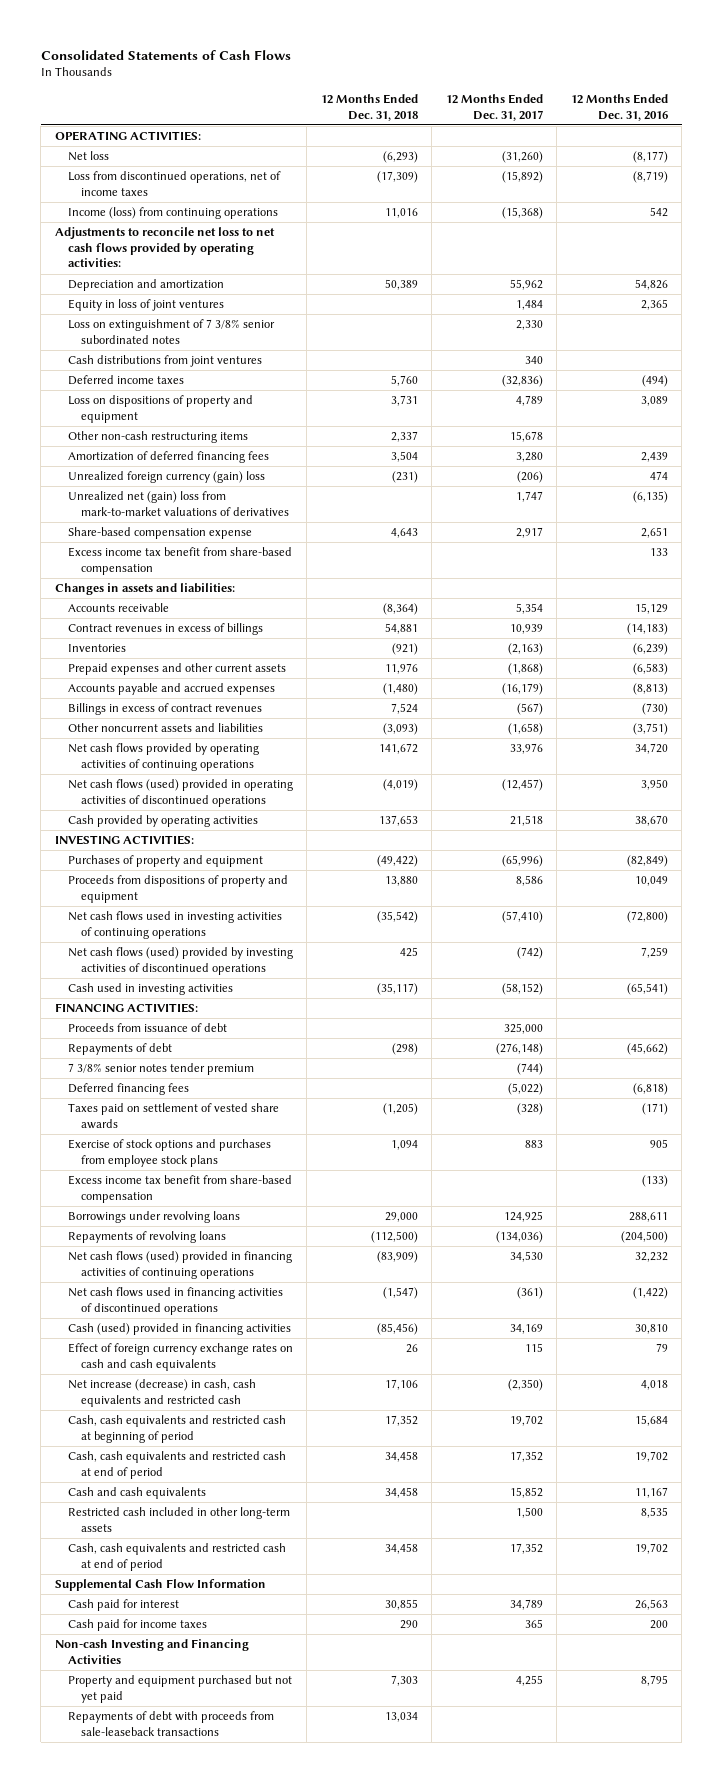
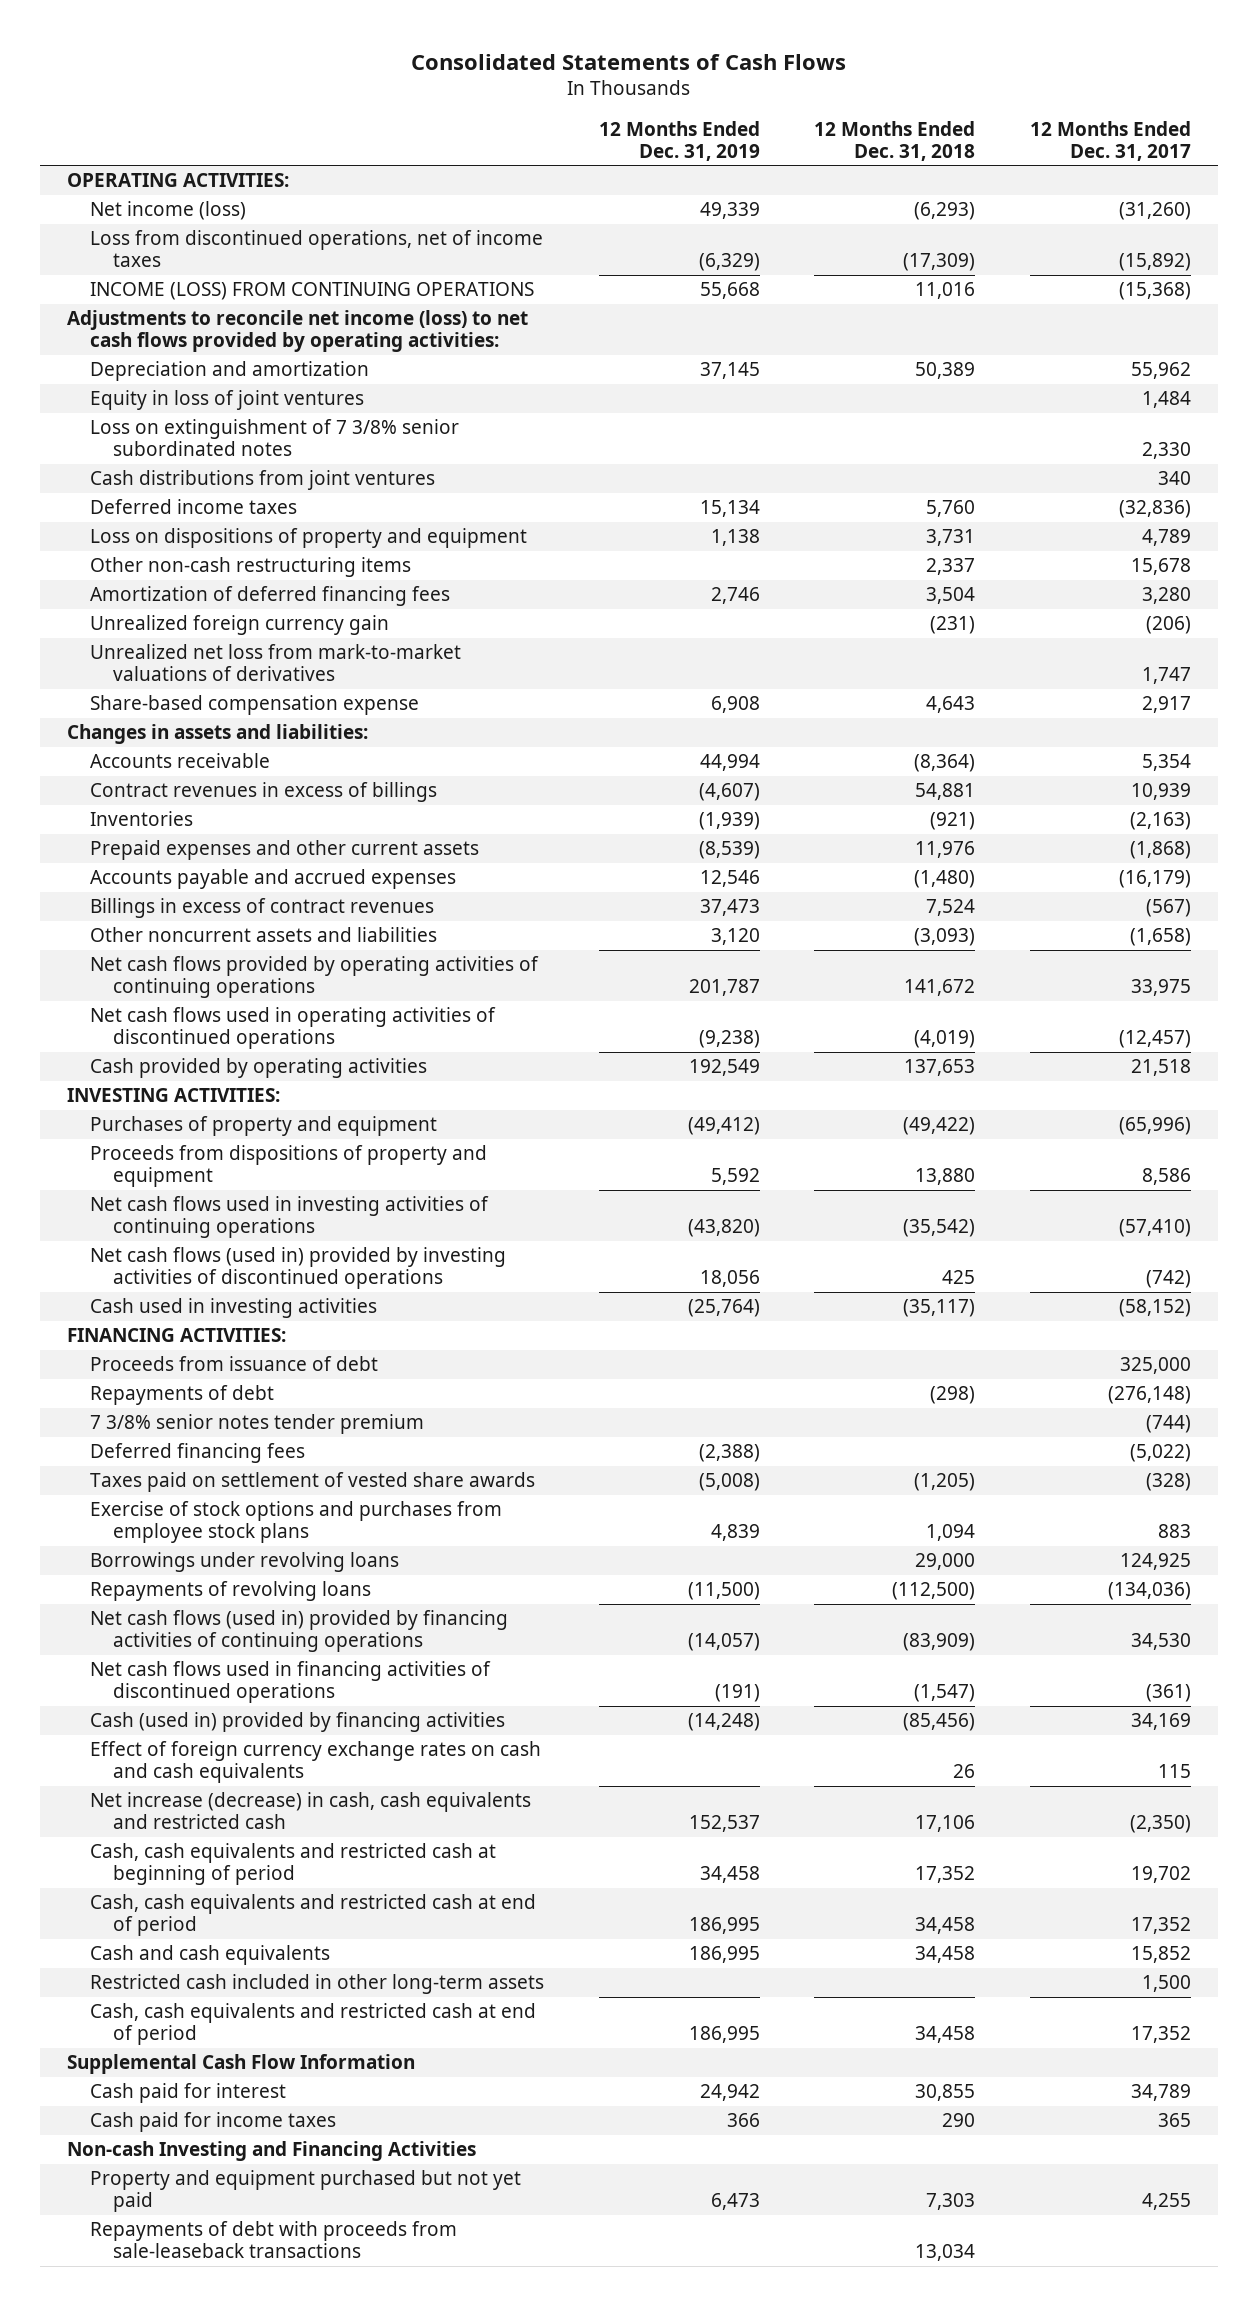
- | 12 Months Ended Dec. 31, 2018 | 12 Months Ended Dec. 31, 2017 | 12 Months Ended Dec. 31, 2016
+ | 12 Months Ended Dec. 31, 2019 | 12 Months Ended Dec. 31, 2018 | 12 Months Ended Dec. 31, 2017
- Net loss | (6,293) | (31,260) | (8,177)
+ Net income (loss) | 49,339 | (6,293) | (31,260)
- Income (loss) from continuing operations | 11,016 | (15,368) | 542
- Adjustments to reconcile net loss to net cash flows provided by operating activities:
+ INCOME (LOSS) FROM CONTINUING OPERATIONS | 55,668 | 11,016 | (15,368)
+ Adjustments to reconcile net income (loss) to net cash flows provided by operating activities:
- Unrealized foreign currency (gain) loss | (231) | (206) | 474
- Unrealized net (gain) loss from mark-to-market valuations of derivatives | | 1,747 | (6,135)
+ Unrealized foreign currency gain | | (231) | (206)
+ Unrealized net loss from mark-to-market valuations of derivatives | | | 1,747
- Excess income tax benefit from share-based compensation | | | 133
- Net cash flows provided by operating activities of continuing operations | 141,672 | 33,976 | 34,720
- Net cash flows (used) provided in operating activities of discontinued operations | (4,019) | (12,457) | 3,950
+ Net cash flows provided by operating activities of continuing operations | 201,787 | 141,672 | 33,975
+ Net cash flows used in operating activities of discontinued operations | (9,238) | (4,019) | (12,457)
- Net cash flows (used) provided by investing activities of discontinued operations | 425 | (742) | 7,259
+ Net cash flows (used in) provided by investing activities of discontinued operations | 18,056 | 425 | (742)
- Excess income tax benefit from share-based compensation | | | (133)
- Net cash flows (used) provided in financing activities of continuing operations | (83,909) | 34,530 | 32,232
+ Net cash flows (used in) provided by financing activities of continuing operations | (14,057) | (83,909) | 34,530
- Cash (used) provided in financing activities | (85,456) | 34,169 | 30,810
+ Cash (used in) provided by financing activities | (14,248) | (85,456) | 34,169

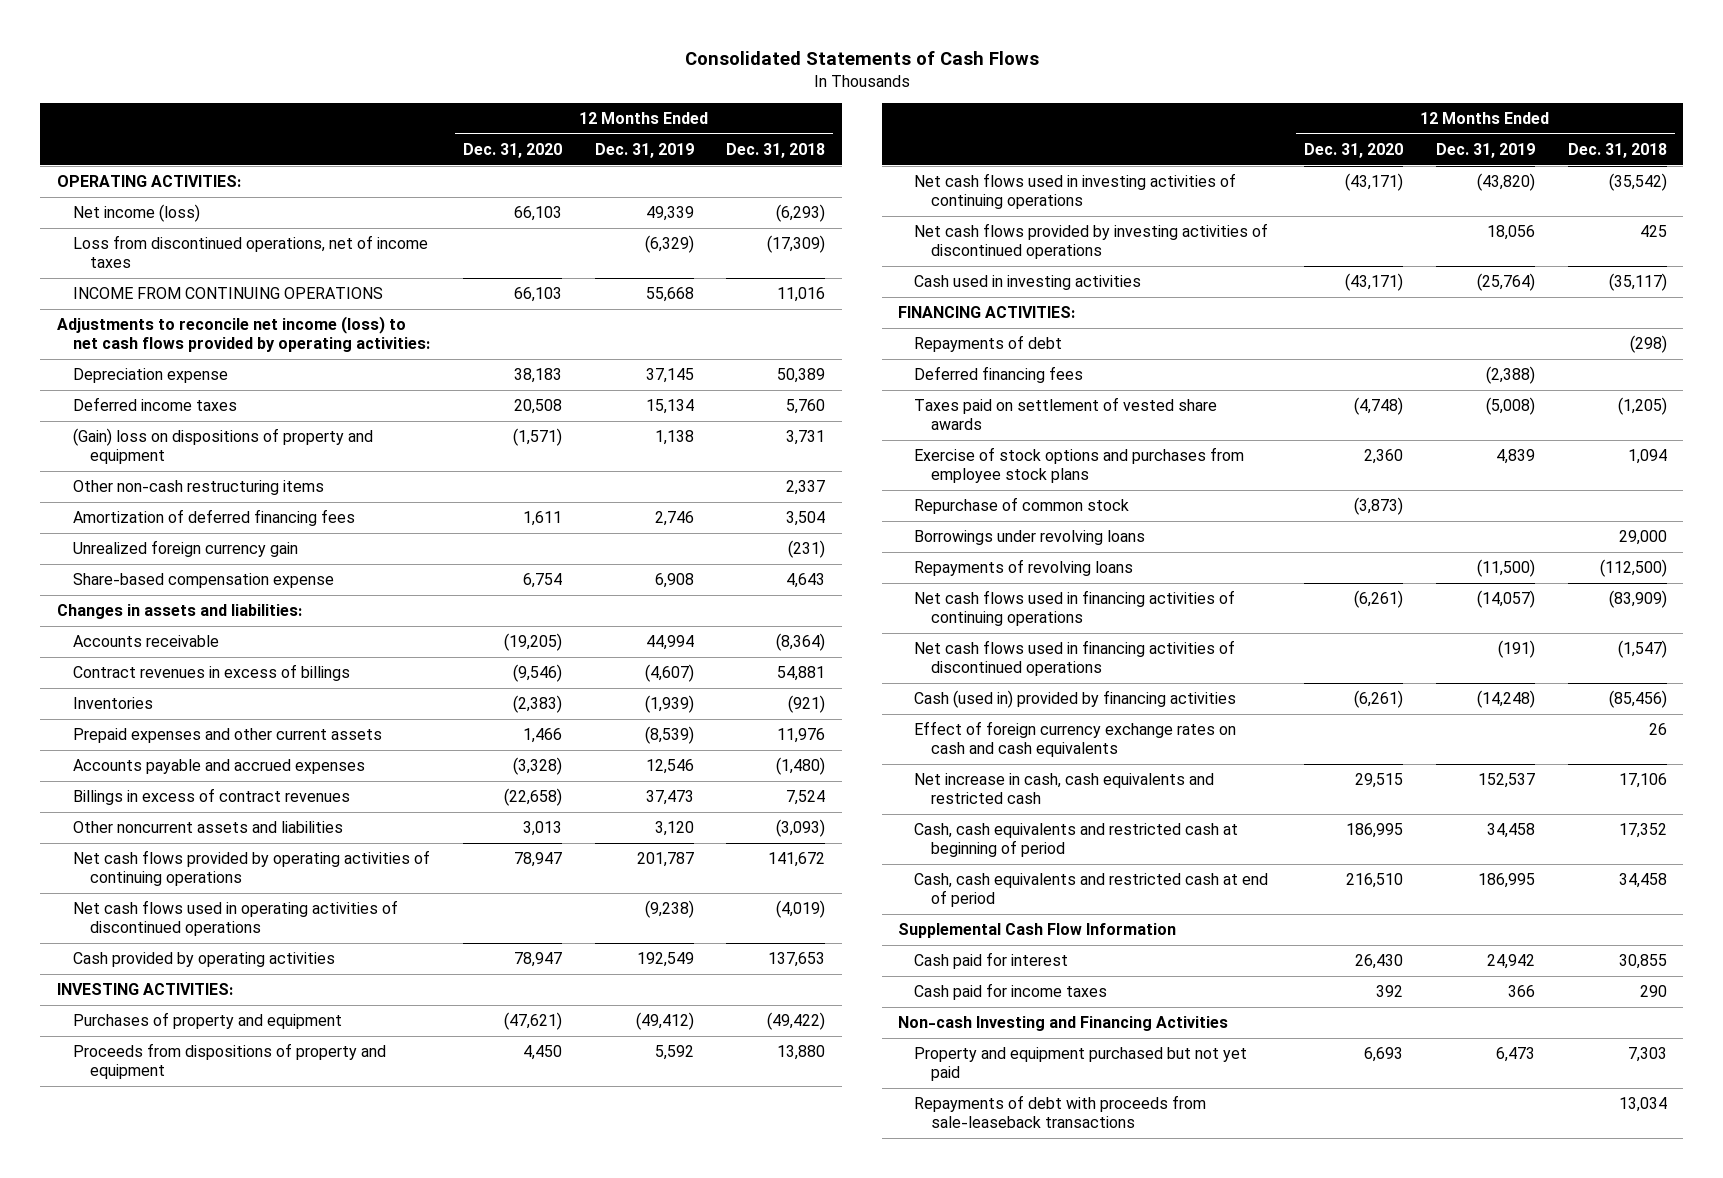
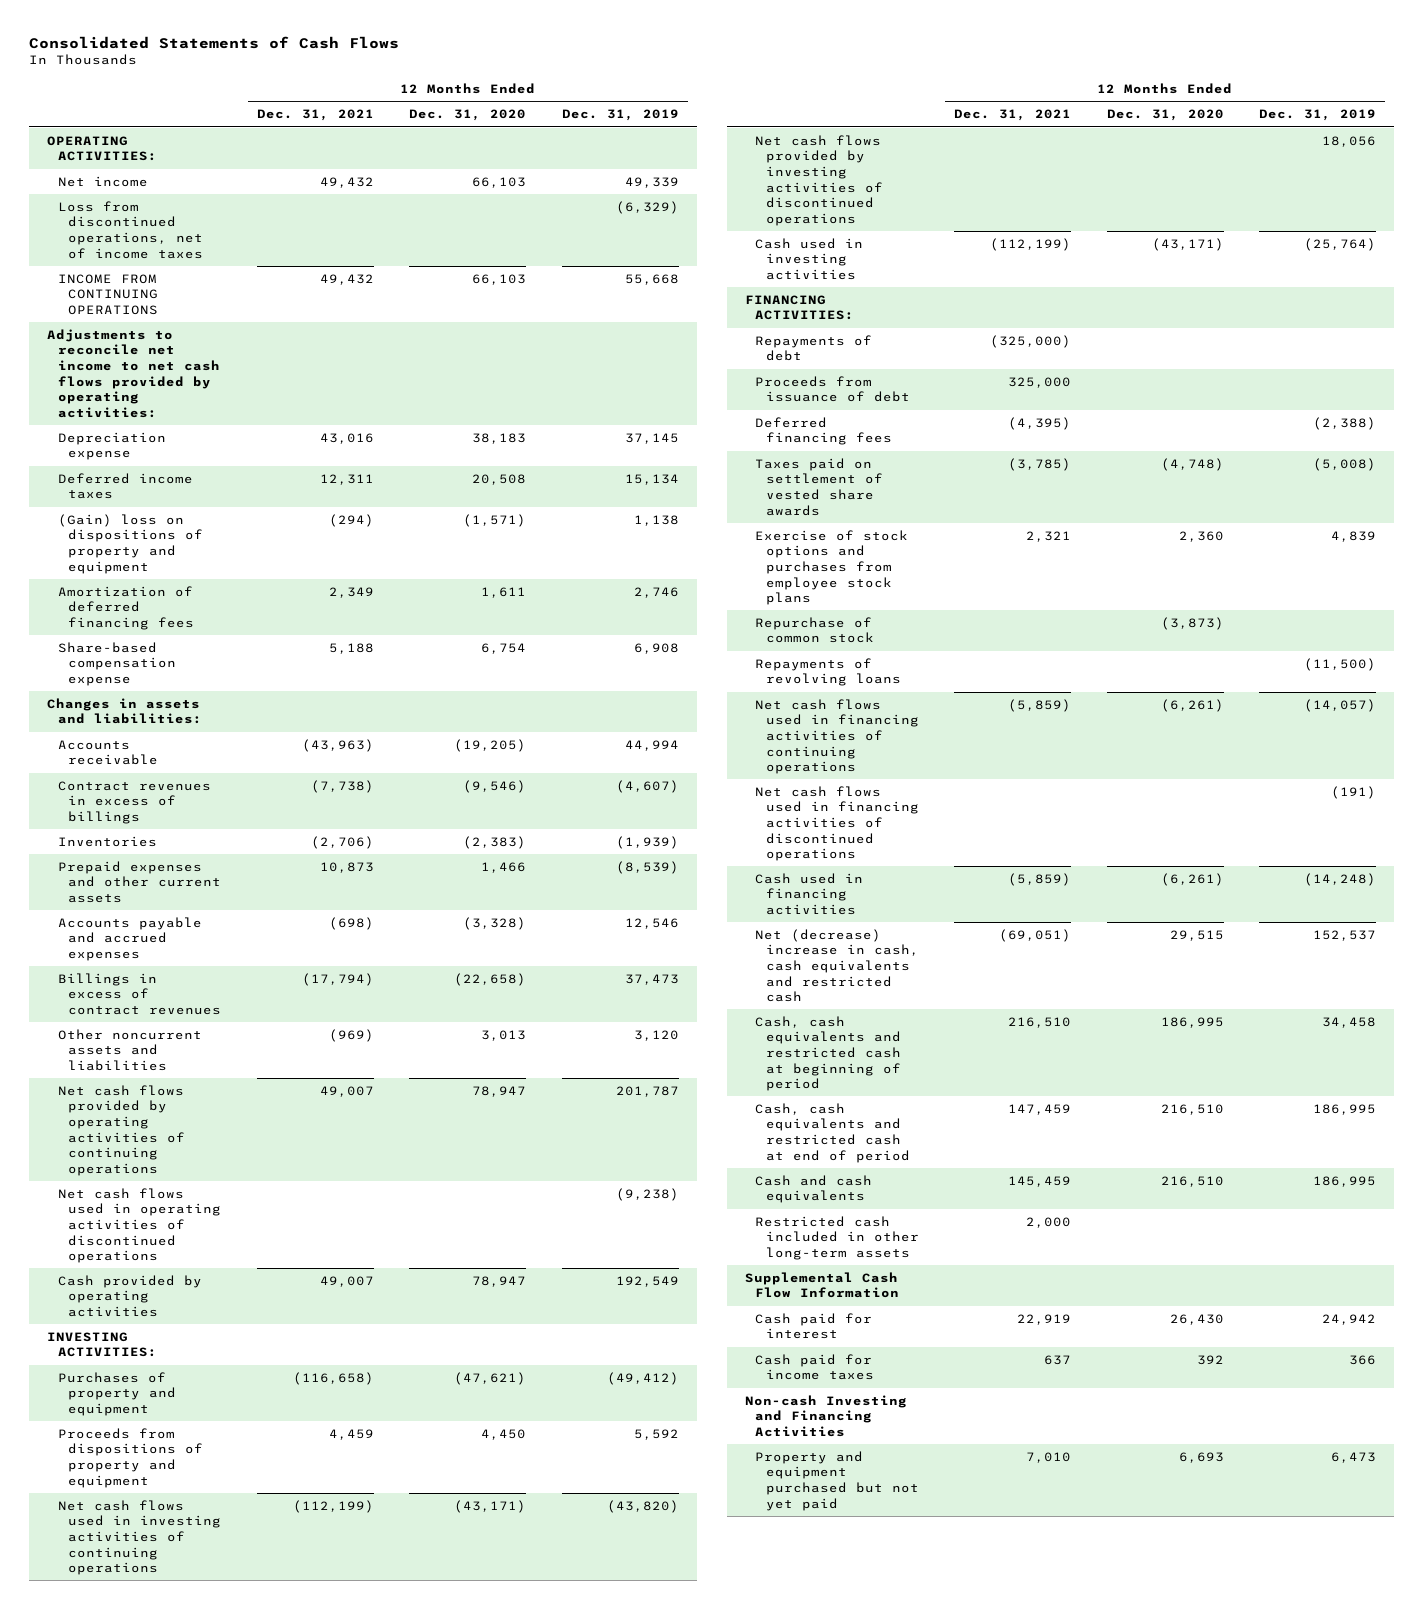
- | 12 Months Ended Dec. 31, 2020 | 12 Months Ended Dec. 31, 2019 | 12 Months Ended Dec. 31, 2018
+ | 12 Months Ended Dec. 31, 2021 | 12 Months Ended Dec. 31, 2020 | 12 Months Ended Dec. 31, 2019
- Net income (loss) | 66,103 | 49,339 | (6,293)
+ Net income | 49,432 | 66,103 | 49,339
- Adjustments to reconcile net income (loss) to net cash flows provided by operating activities:
+ Adjustments to reconcile net income to net cash flows provided by operating activities:
- Other non-cash restructuring items | | | 2,337
- Unrealized foreign currency gain | | | (231)
+ Proceeds from issuance of debt | 325,000 | |
- Borrowings under revolving loans | | | 29,000
- Cash (used in) provided by financing activities | (6,261) | (14,248) | (85,456)
- Effect of foreign currency exchange rates on cash and cash equivalents | | | 26
- Net increase in cash, cash equivalents and restricted cash | 29,515 | 152,537 | 17,106
+ Cash used in financing activities | (5,859) | (6,261) | (14,248)
+ Net (decrease) increase in cash, cash equivalents and restricted cash | (69,051) | 29,515 | 152,537
+ Cash and cash equivalents | 145,459 | 216,510 | 186,995
+ Restricted cash included in other long-term assets | 2,000 | |
- Repayments of debt with proceeds from sale-leaseback transactions | | | 13,034

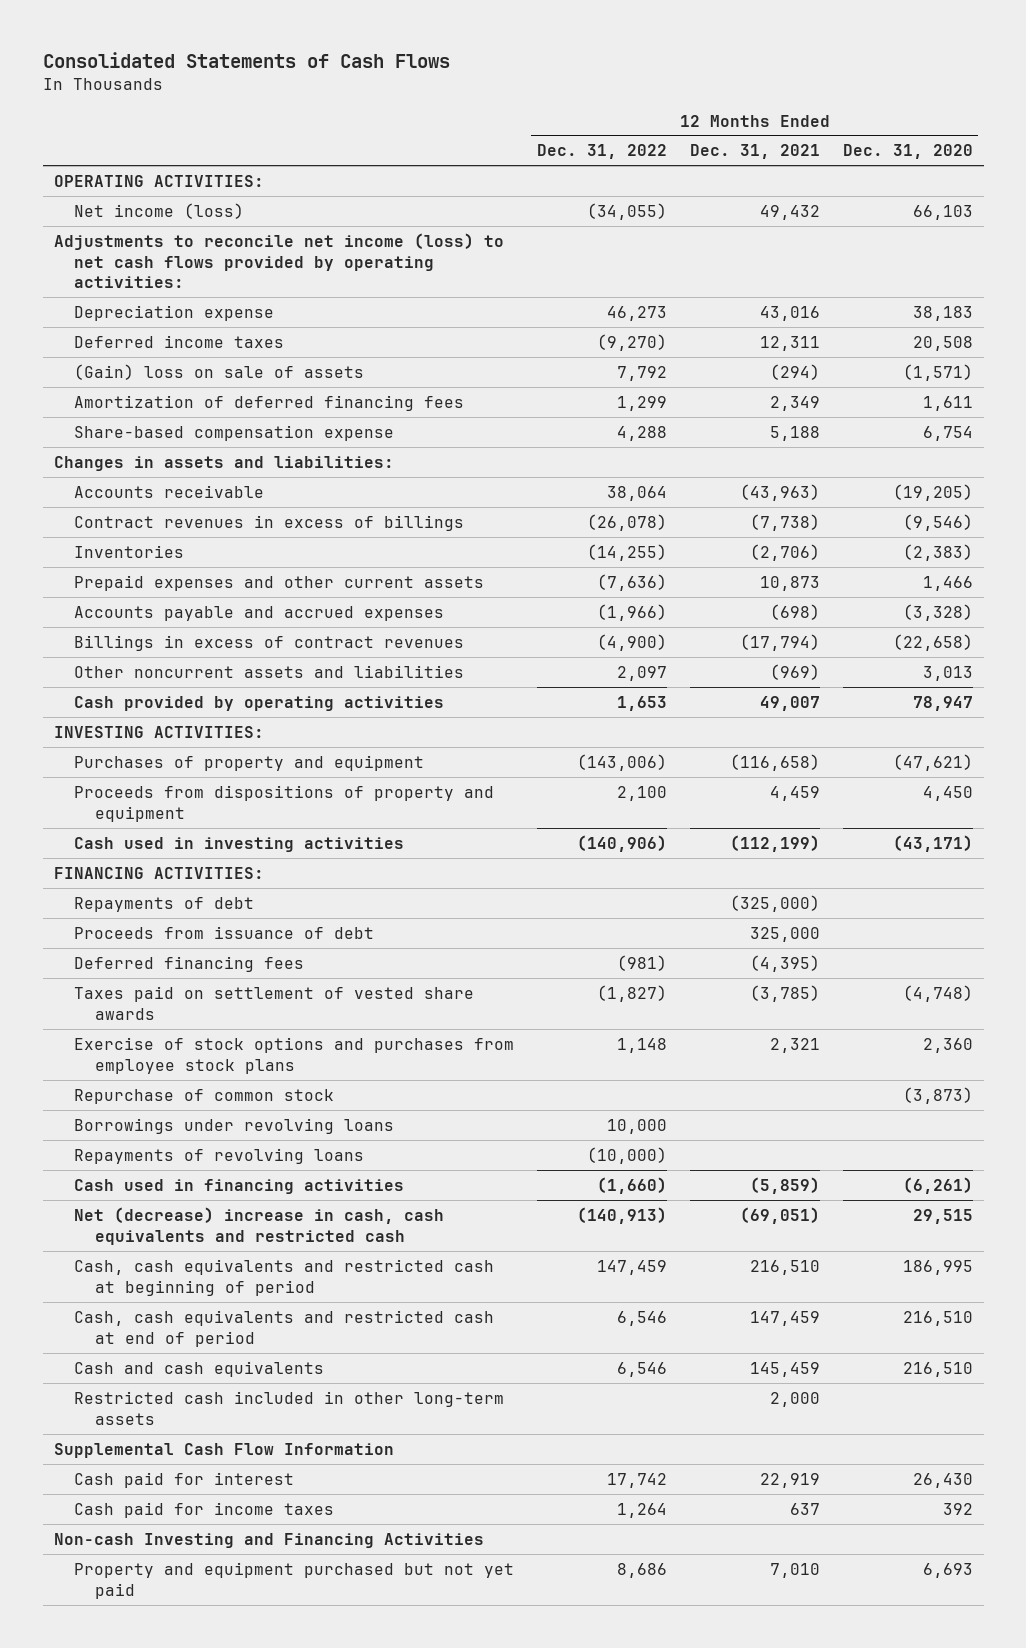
- | 12 Months Ended Dec. 31, 2021 | 12 Months Ended Dec. 31, 2020 | 12 Months Ended Dec. 31, 2019
+ | 12 Months Ended Dec. 31, 2022 | 12 Months Ended Dec. 31, 2021 | 12 Months Ended Dec. 31, 2020
- Net income | 49,432 | 66,103 | 49,339
- Loss from discontinued operations, net of income taxes | | | (6,329)
- INCOME FROM CONTINUING OPERATIONS | 49,432 | 66,103 | 55,668
- Adjustments to reconcile net income to net cash flows provided by operating activities:
+ Net income (loss) | (34,055) | 49,432 | 66,103
+ Adjustments to reconcile net income (loss) to net cash flows provided by operating activities:
- (Gain) loss on dispositions of property and equipment | (294) | (1,571) | 1,138
+ (Gain) loss on sale of assets | 7,792 | (294) | (1,571)
- Net cash flows provided by operating activities of continuing operations | 49,007 | 78,947 | 201,787
- Net cash flows used in operating activities of discontinued operations | | | (9,238)
- Net cash flows used in investing activities of continuing operations | (112,199) | (43,171) | (43,820)
- Net cash flows provided by investing activities of discontinued operations | | | 18,056
+ Borrowings under revolving loans | 10,000 | |
- Net cash flows used in financing activities of continuing operations | (5,859) | (6,261) | (14,057)
- Net cash flows used in financing activities of discontinued operations | | | (191)

